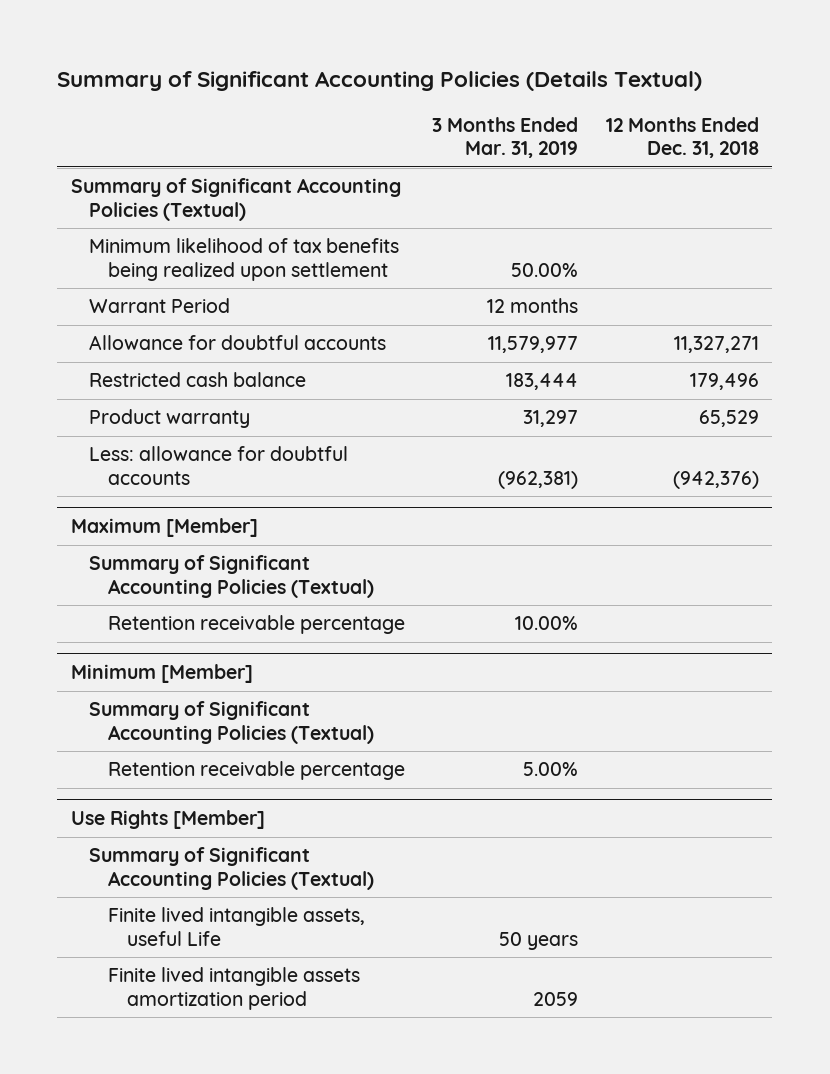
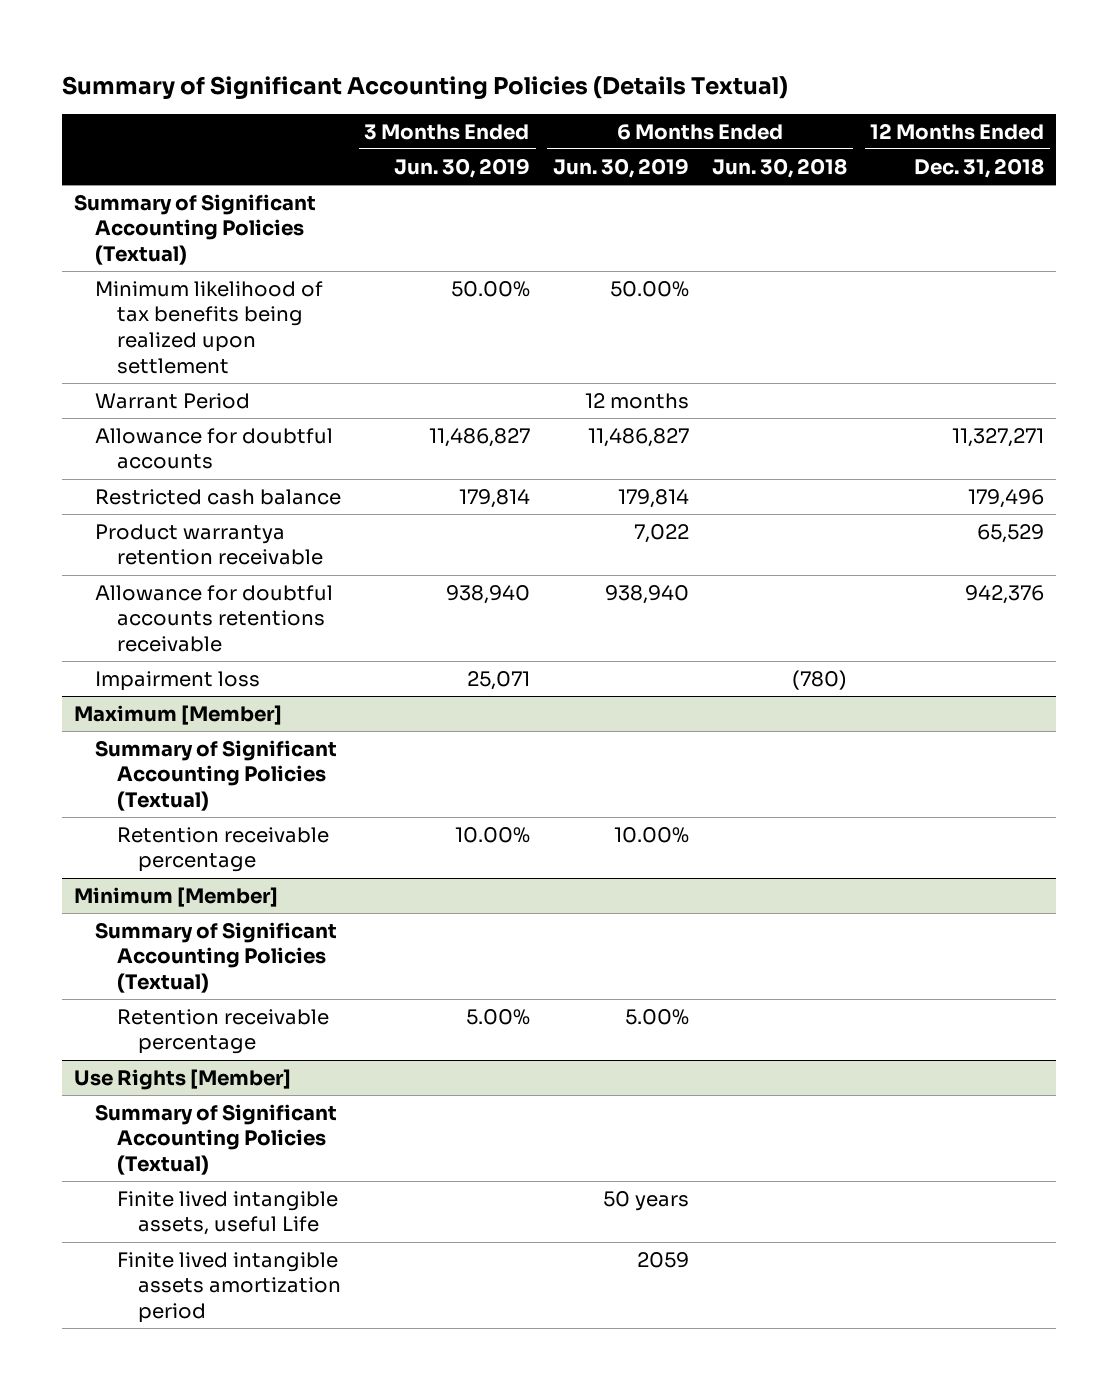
- | 3 Months Ended Mar. 31, 2019 | 12 Months Ended Dec. 31, 2018
+ | 3 Months Ended Jun. 30, 2019 | 6 Months Ended Jun. 30, 2019 | 6 Months Ended Jun. 30, 2018 | 12 Months Ended Dec. 31, 2018
- Product warranty | 31,297 | 65,529
- Less: allowance for doubtful accounts | (962,381) | (942,376)
+ Product warrantya retention receivable | | 7,022 | | 65,529
+ Allowance for doubtful accounts retentions receivable | 938,940 | 938,940 | | 942,376
+ Impairment loss | 25,071 | | (780) |

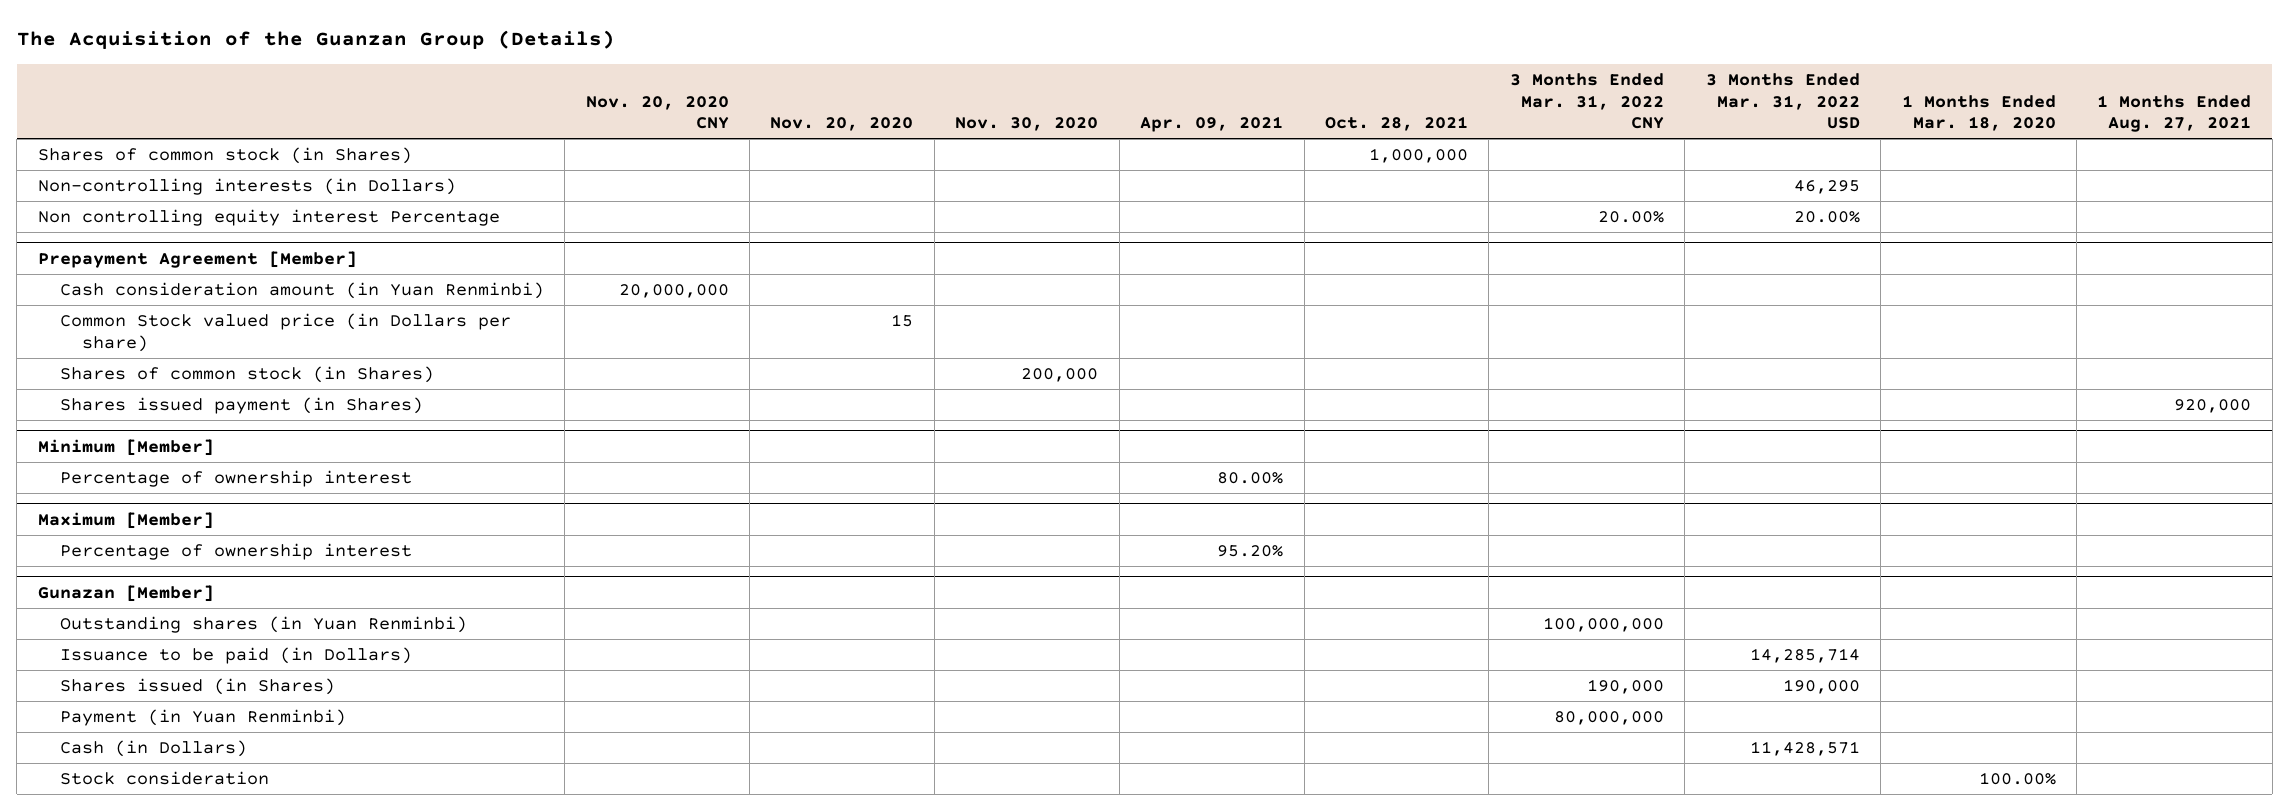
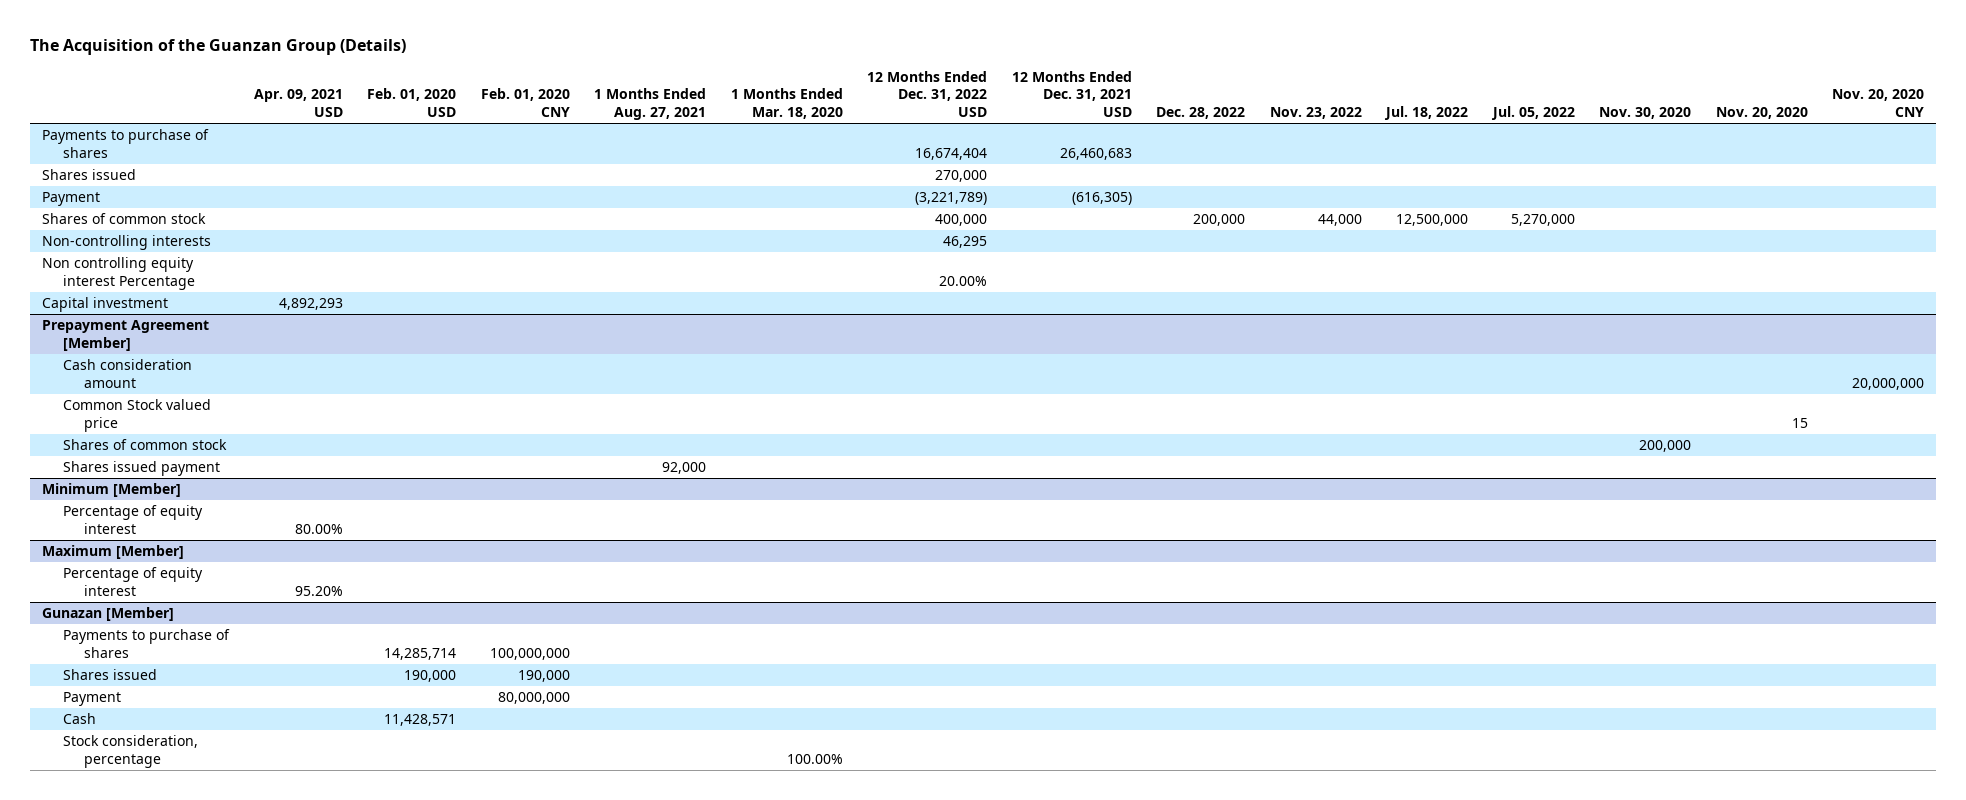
- | Nov. 20, 2020 CNY | Nov. 20, 2020 | Nov. 30, 2020 | Apr. 09, 2021 | Oct. 28, 2021 | 3 Months Ended Mar. 31, 2022 CNY | 3 Months Ended Mar. 31, 2022 USD | 1 Months Ended Mar. 18, 2020 | 1 Months Ended Aug. 27, 2021
+ | Apr. 09, 2021 USD | Feb. 01, 2020 USD | Feb. 01, 2020 CNY | 1 Months Ended Aug. 27, 2021 | 1 Months Ended Mar. 18, 2020 | 12 Months Ended Dec. 31, 2022 USD | 12 Months Ended Dec. 31, 2021 USD | Dec. 28, 2022 | Nov. 23, 2022 | Jul. 18, 2022 | Jul. 05, 2022 | Nov. 30, 2020 | Nov. 20, 2020 | Nov. 20, 2020 CNY
- Shares of common stock (in Shares) | | | | | 1,000,000 | | | |
- Non-controlling interests (in Dollars) | | | | | | | 46,295 | |
+ Payments to purchase of shares | | | | | | 16,674,404 | 26,460,683 | | | | | | |
+ Shares issued | | | | | | 270,000 | | | | | | | |
+ Payment | | | | | | (3,221,789) | (616,305) | | | | | | |
+ Shares of common stock | | | | | | 400,000 | | 200,000 | 44,000 | 12,500,000 | 5,270,000 | | |
+ Non-controlling interests | | | | | | 46,295 | | | | | | | |
+ Capital investment | 4,892,293 | | | | | | | | | | | | |
@ Prepayment Agreement [Member]
- Cash consideration amount (in Yuan Renminbi) | 20,000,000 | | | | | | | |
- Common Stock valued price (in Dollars per share) | | 15 | | | | | | |
- Shares of common stock (in Shares) | | | 200,000 | | | | | |
- Shares issued payment (in Shares) | | | | | | | | | 920,000
+ Cash consideration amount | | | | | | | | | | | | | | 20,000,000
+ Common Stock valued price | | | | | | | | | | | | | 15 |
+ Shares of common stock | | | | | | | | | | | | 200,000 | |
+ Shares issued payment | | | | 92,000 | | | | | | | | | |
@ Minimum [Member]
- Percentage of ownership interest | | | | 80.00% | | | | |
+ Percentage of equity interest | 80.00% | | | | | | | | | | | | |
@ Maximum [Member]
- Percentage of ownership interest | | | | 95.20% | | | | |
+ Percentage of equity interest | 95.20% | | | | | | | | | | | | |
@ Gunazan [Member]
- Outstanding shares (in Yuan Renminbi) | | | | | | 100,000,000 | | |
- Issuance to be paid (in Dollars) | | | | | | | 14,285,714 | |
- Shares issued (in Shares) | | | | | | 190,000 | 190,000 | |
- Payment (in Yuan Renminbi) | | | | | | 80,000,000 | | |
- Cash (in Dollars) | | | | | | | 11,428,571 | |
- Stock consideration | | | | | | | | 100.00% |
+ Payments to purchase of shares | | 14,285,714 | 100,000,000 | | | | | | | | | | |
+ Shares issued | | 190,000 | 190,000 | | | | | | | | | | |
+ Payment | | | 80,000,000 | | | | | | | | | | |
+ Cash | | 11,428,571 | | | | | | | | | | | |
+ Stock consideration, percentage | | | | | 100.00% | | | | | | | | |

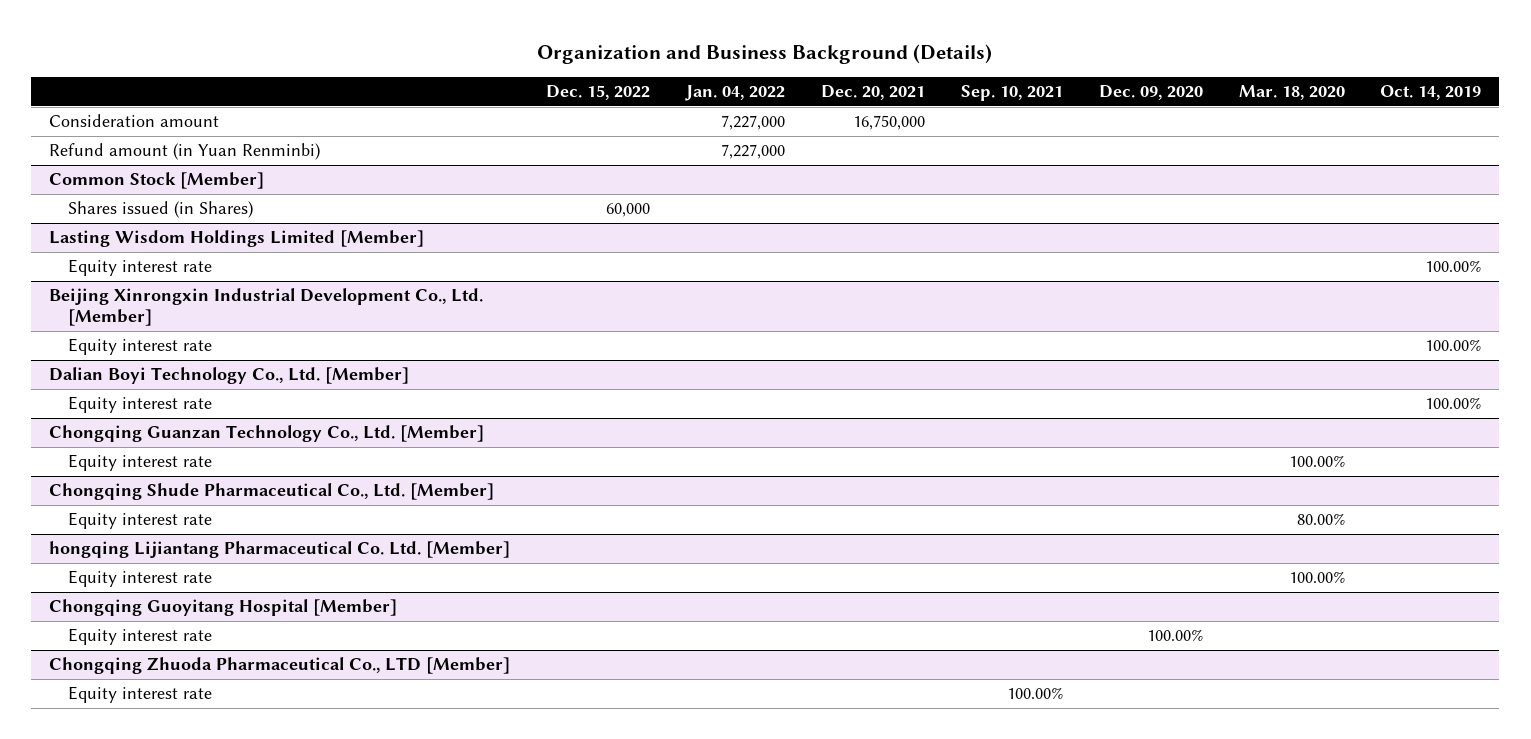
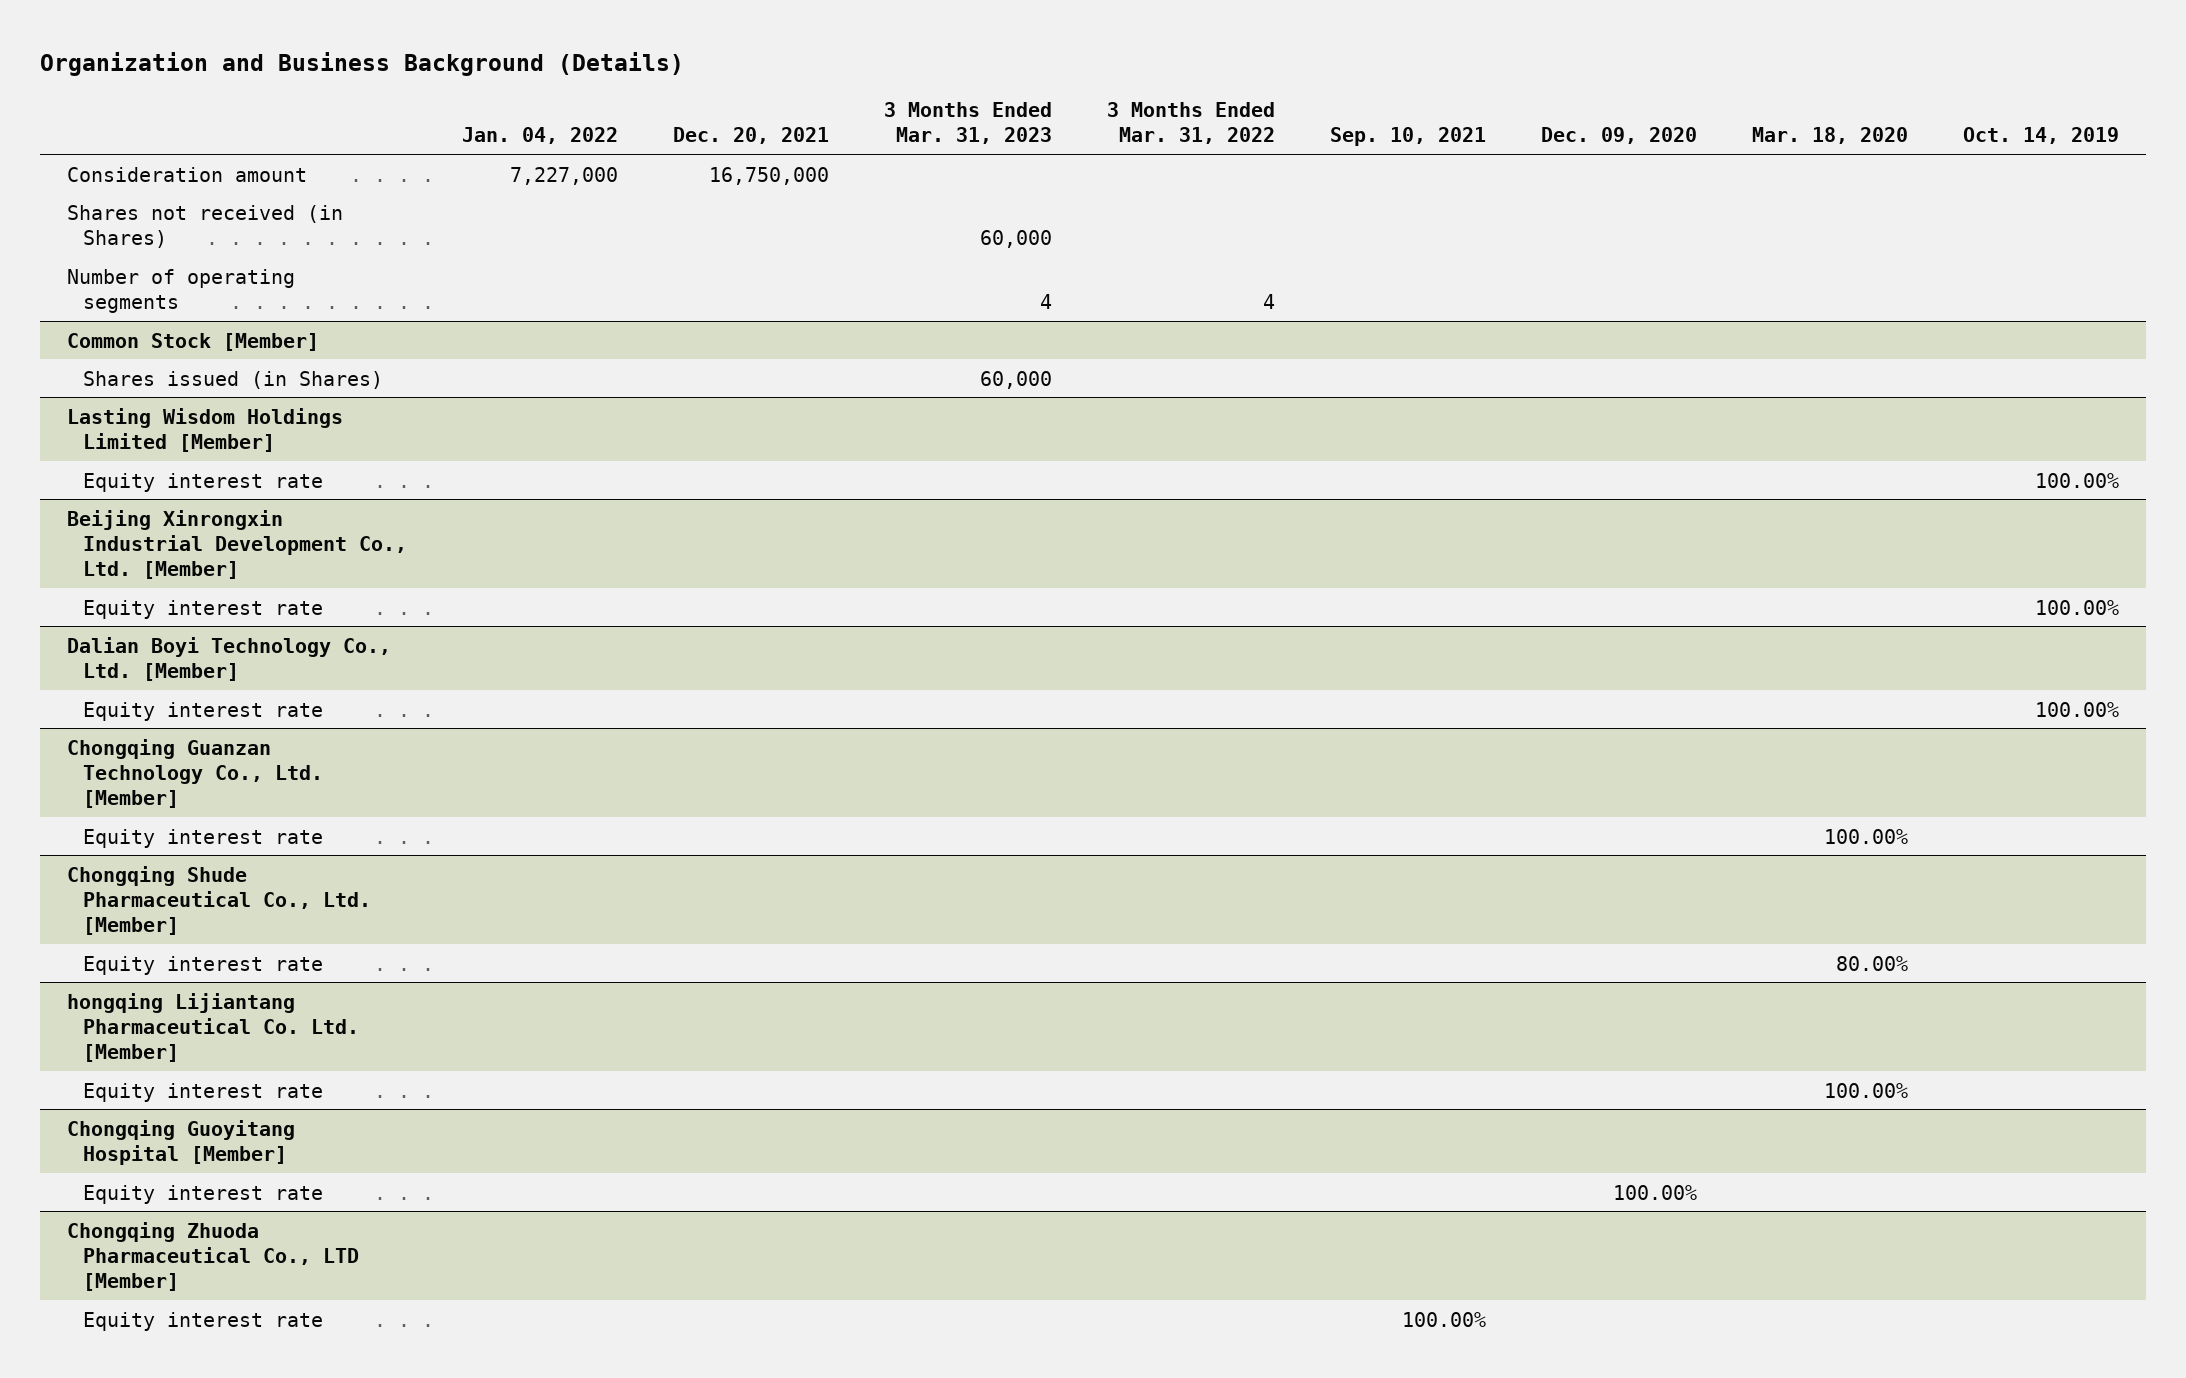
- | Dec. 15, 2022 | Jan. 04, 2022 | Dec. 20, 2021 | Sep. 10, 2021 | Dec. 09, 2020 | Mar. 18, 2020 | Oct. 14, 2019
+ | Jan. 04, 2022 | Dec. 20, 2021 | 3 Months Ended Mar. 31, 2023 | 3 Months Ended Mar. 31, 2022 | Sep. 10, 2021 | Dec. 09, 2020 | Mar. 18, 2020 | Oct. 14, 2019
- Refund amount (in Yuan Renminbi) | | 7,227,000 | | | | |
+ Shares not received (in Shares) | | | 60,000 | | | | |
+ Number of operating segments | | | 4 | 4 | | | |

